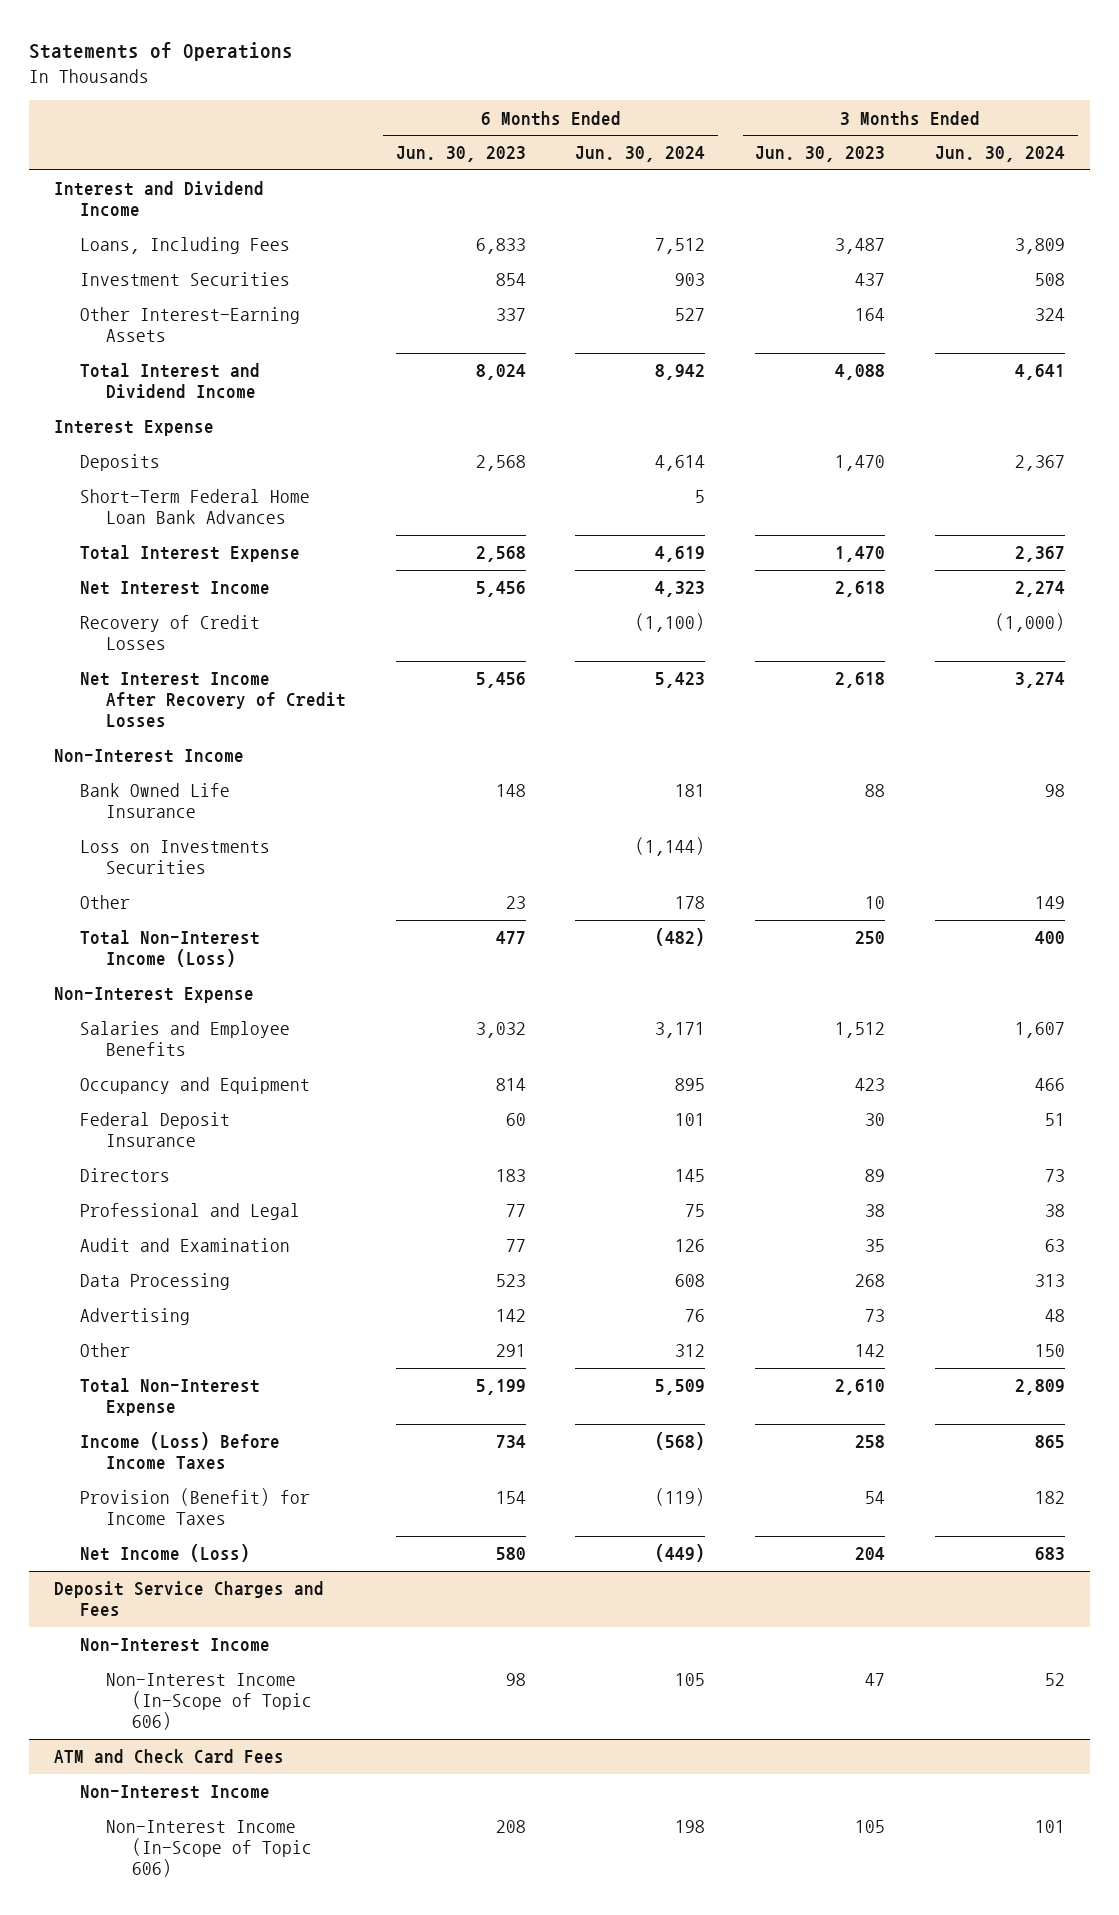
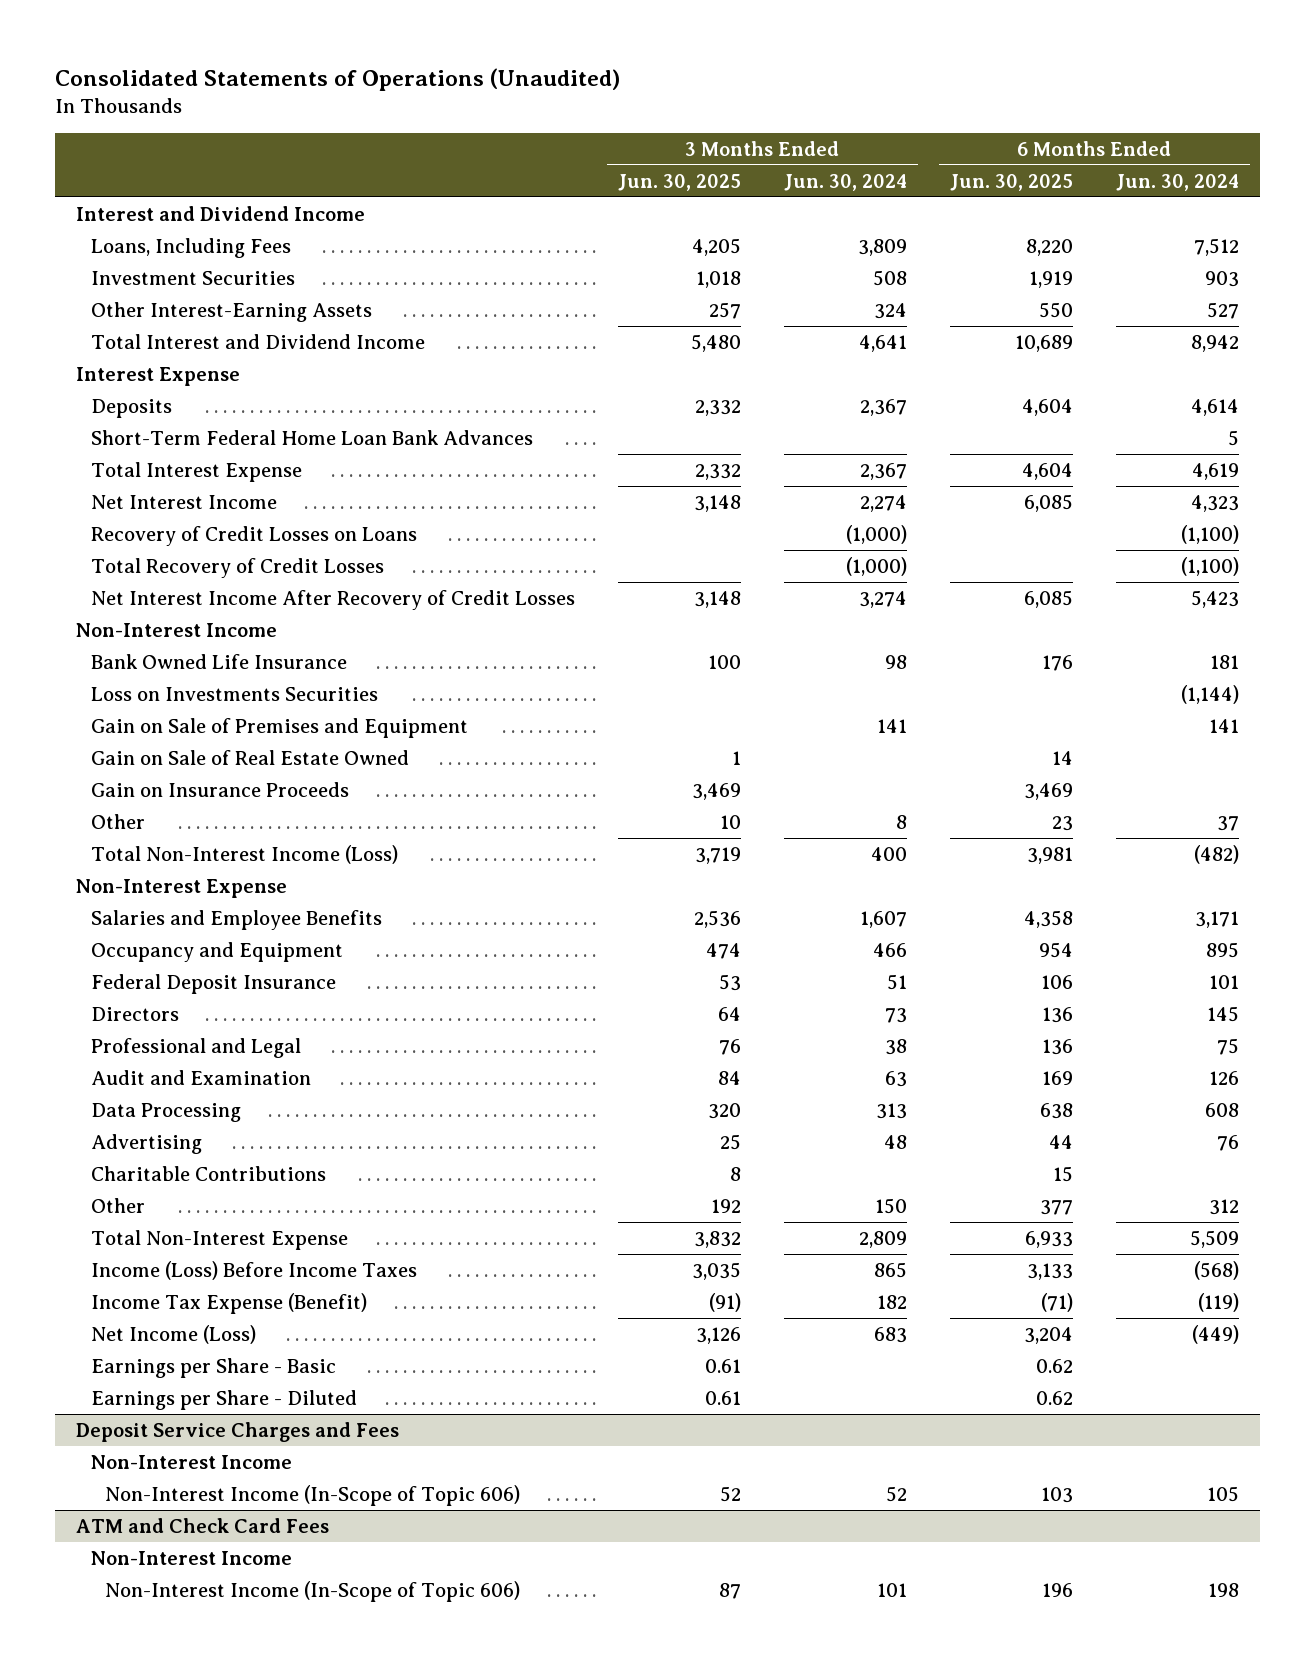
- Statements of Operations
+ Consolidated Statements of Operations (Unaudited)
- | 6 Months Ended Jun. 30, 2023 | 6 Months Ended Jun. 30, 2024 | 3 Months Ended Jun. 30, 2023 | 3 Months Ended Jun. 30, 2024
+ | 3 Months Ended Jun. 30, 2025 | 3 Months Ended Jun. 30, 2024 | 6 Months Ended Jun. 30, 2025 | 6 Months Ended Jun. 30, 2024
- Recovery of Credit Losses | | (1,100) | | (1,000)
+ Recovery of Credit Losses on Loans | | (1,000) | | (1,100)
+ Total Recovery of Credit Losses | | (1,000) | | (1,100)
- Other | 23 | 178 | 10 | 149
+ Gain on Sale of Premises and Equipment | | 141 | | 141
+ Gain on Sale of Real Estate Owned | 1 | | 14 |
+ Gain on Insurance Proceeds | 3,469 | | 3,469 |
+ Other | 10 | 8 | 23 | 37
+ Charitable Contributions | 8 | | 15 |
- Provision (Benefit) for Income Taxes | 154 | (119) | 54 | 182
+ Income Tax Expense (Benefit) | (91) | 182 | (71) | (119)
+ Earnings per Share - Basic | 0.61 | | 0.62 |
+ Earnings per Share - Diluted | 0.61 | | 0.62 |

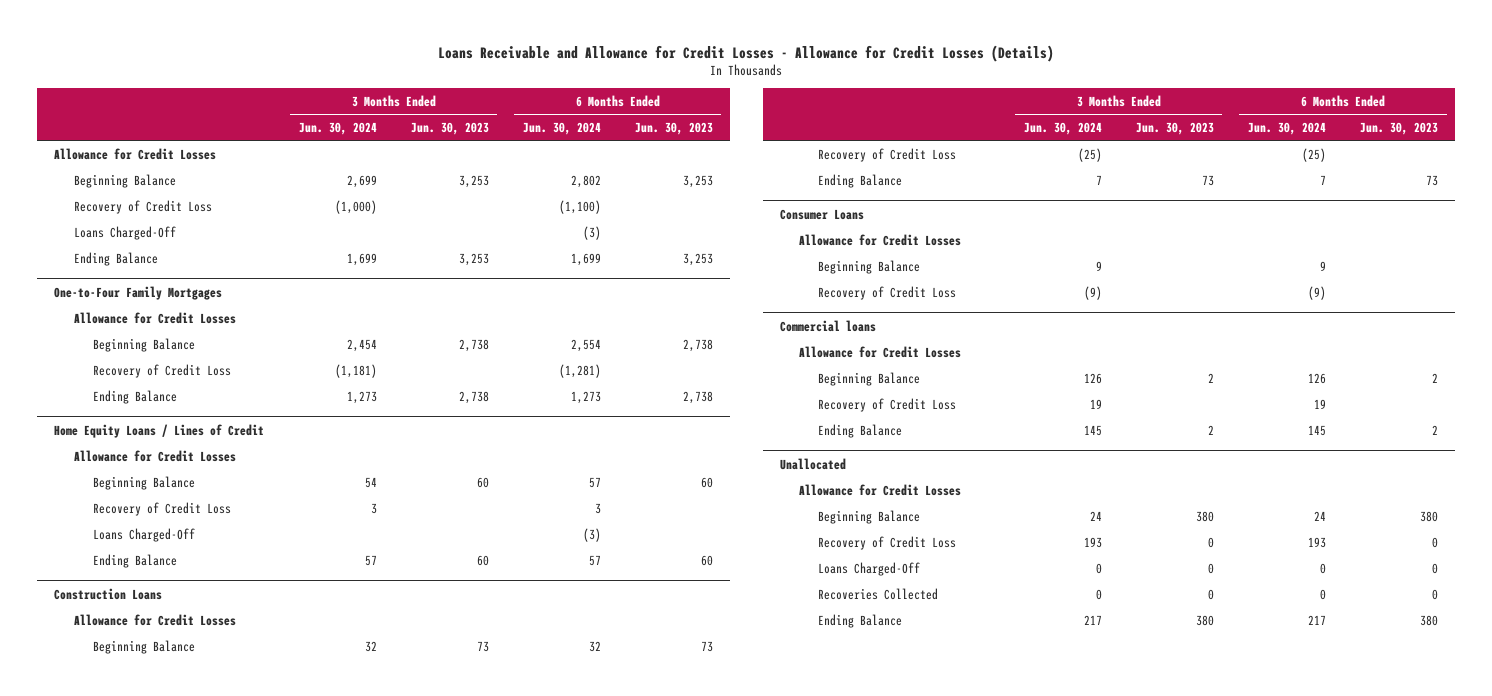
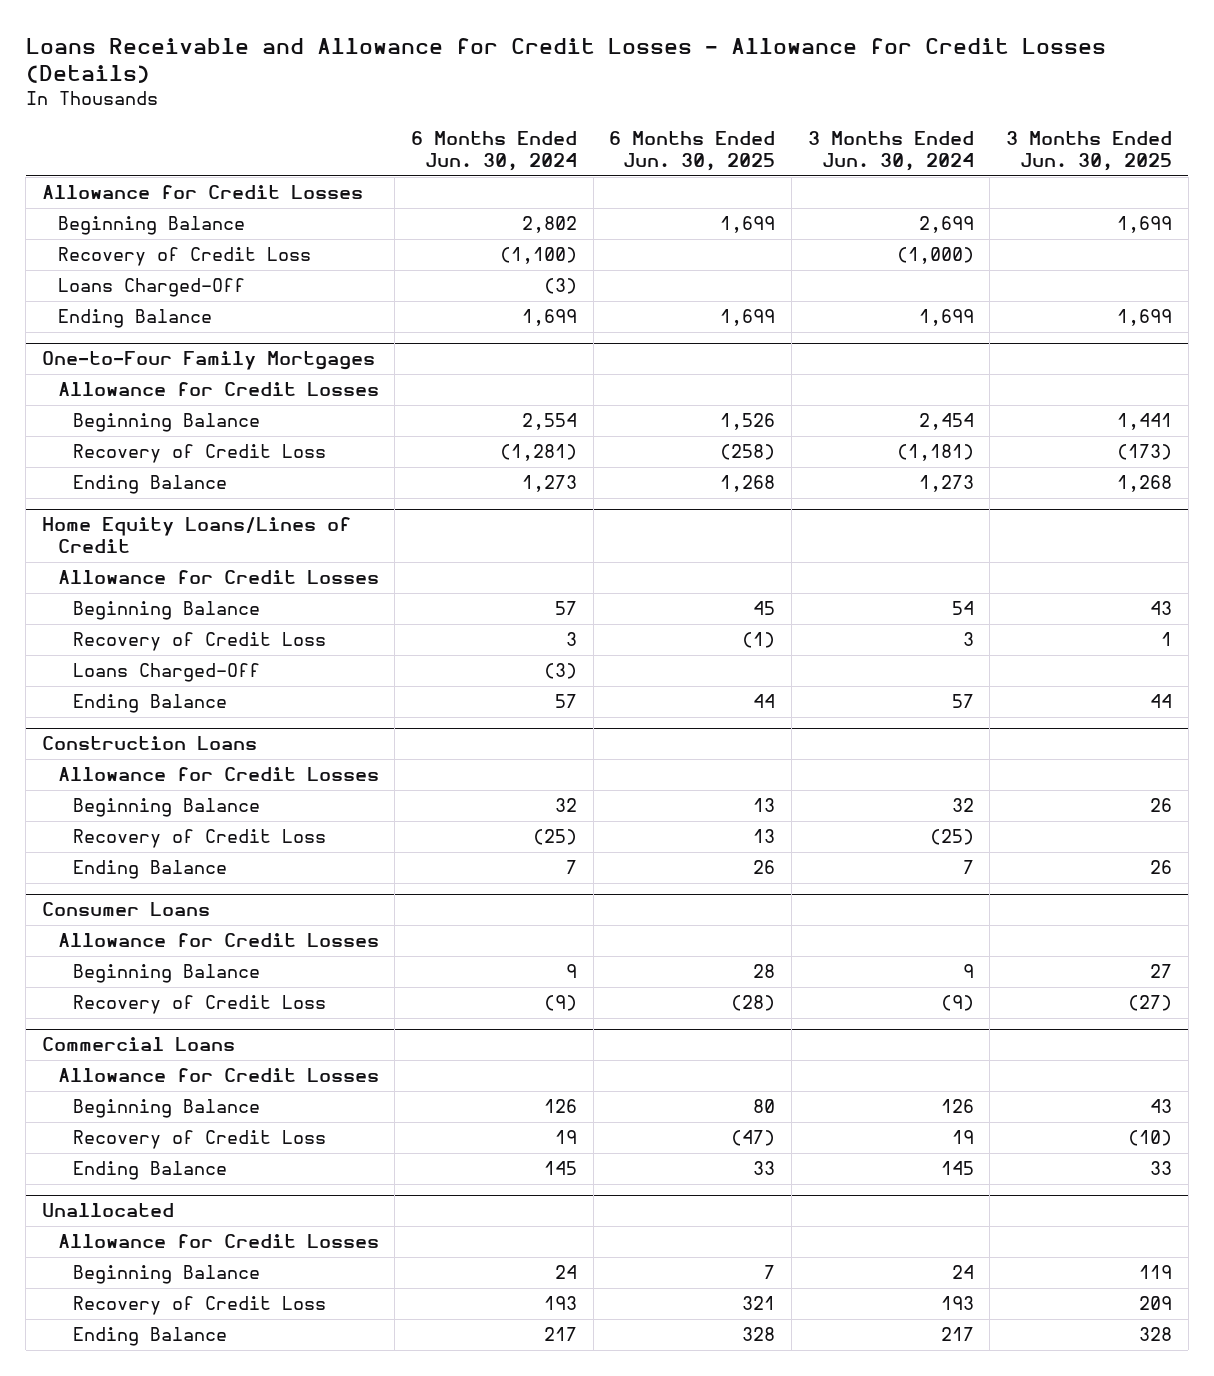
- | 3 Months Ended Jun. 30, 2024 | 3 Months Ended Jun. 30, 2023 | 6 Months Ended Jun. 30, 2024 | 6 Months Ended Jun. 30, 2023
+ | 6 Months Ended Jun. 30, 2024 | 6 Months Ended Jun. 30, 2025 | 3 Months Ended Jun. 30, 2024 | 3 Months Ended Jun. 30, 2025
- Home Equity Loans / Lines of Credit
+ Home Equity Loans/Lines of Credit
- Commercial loans
+ Commercial Loans
@ Unallocated
- Loans Charged-Off | 0 | 0 | 0 | 0
- Recoveries Collected | 0 | 0 | 0 | 0

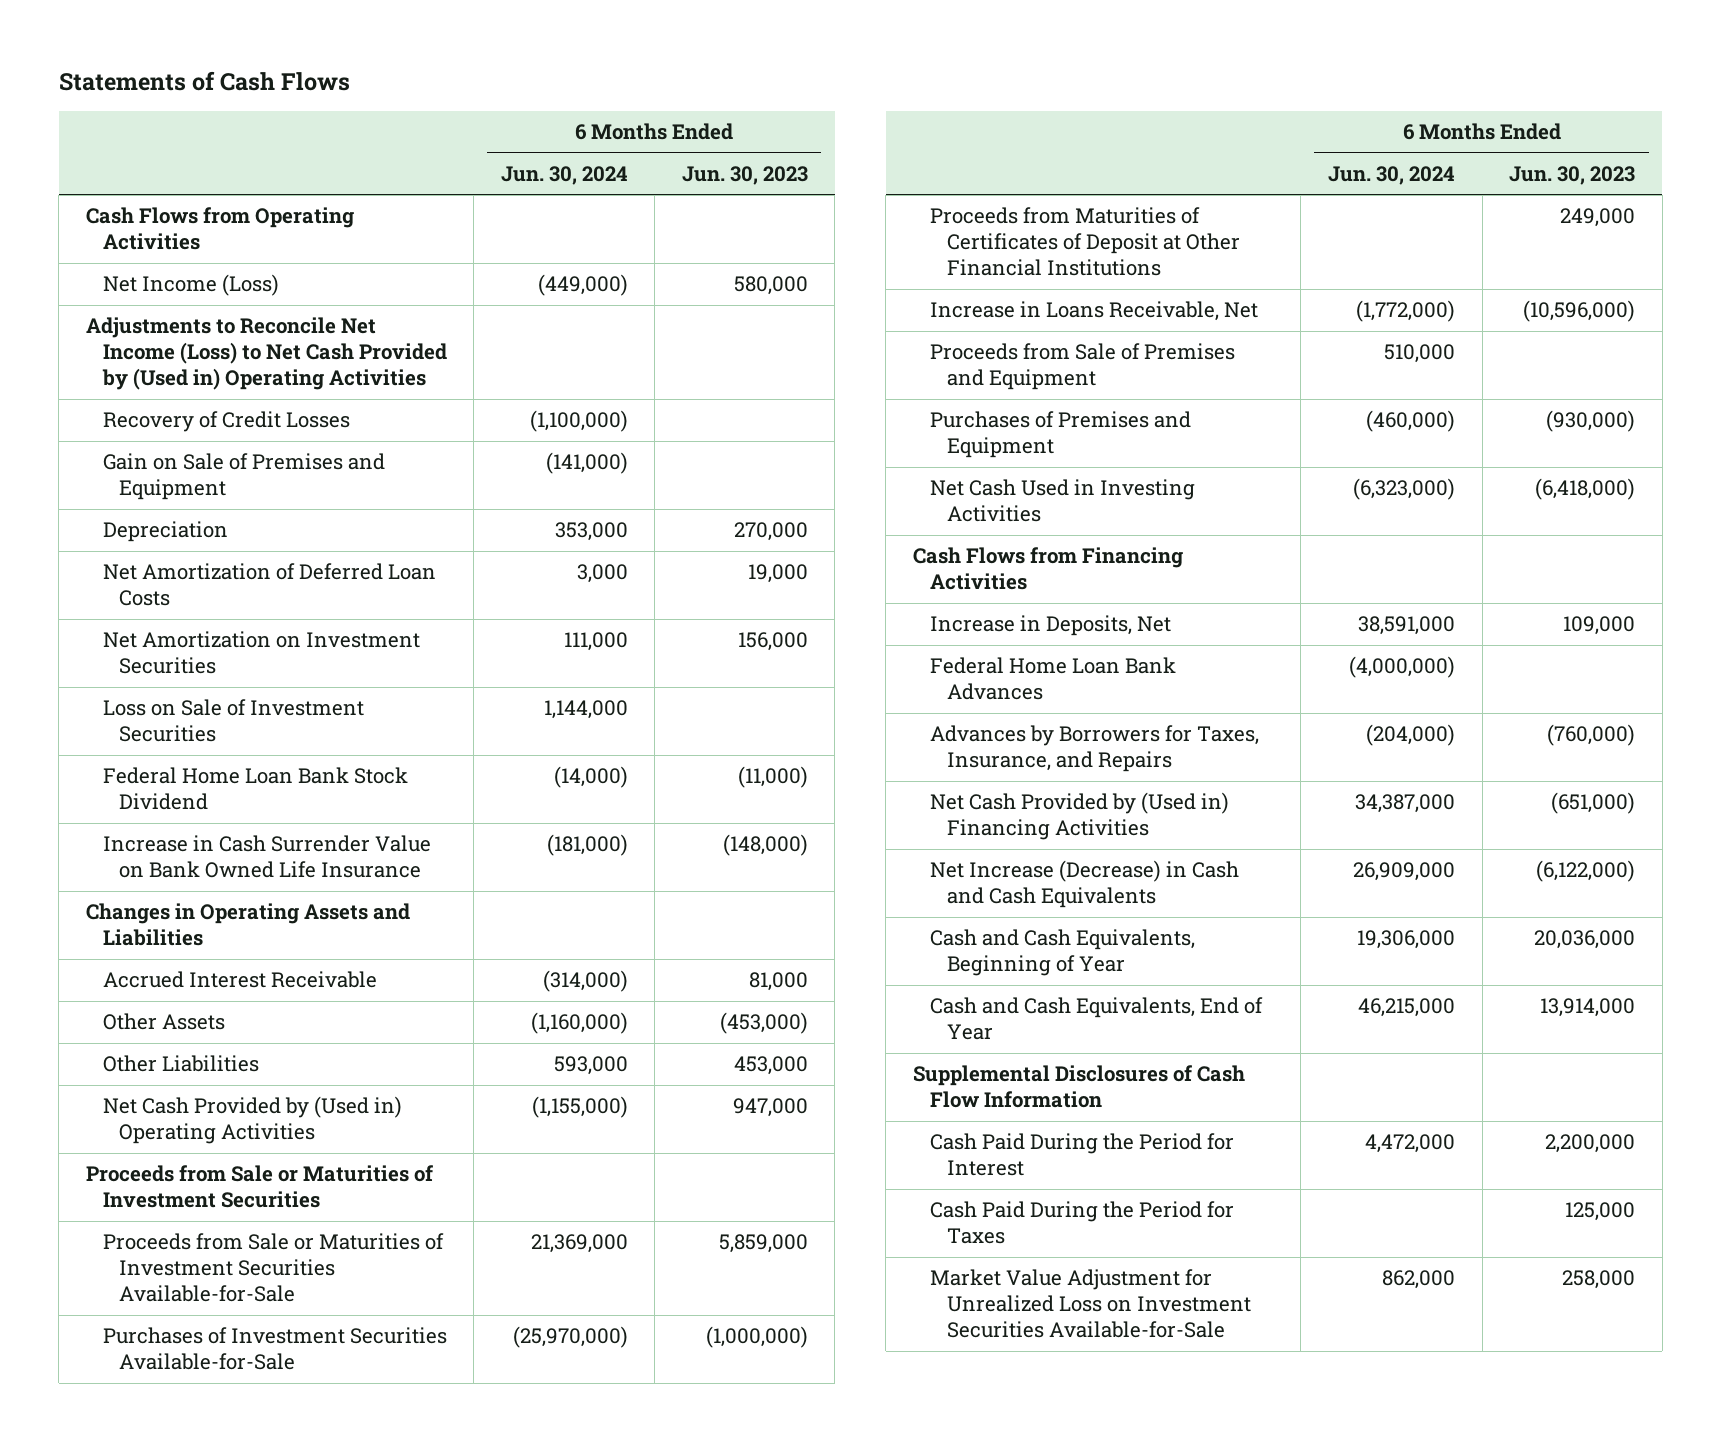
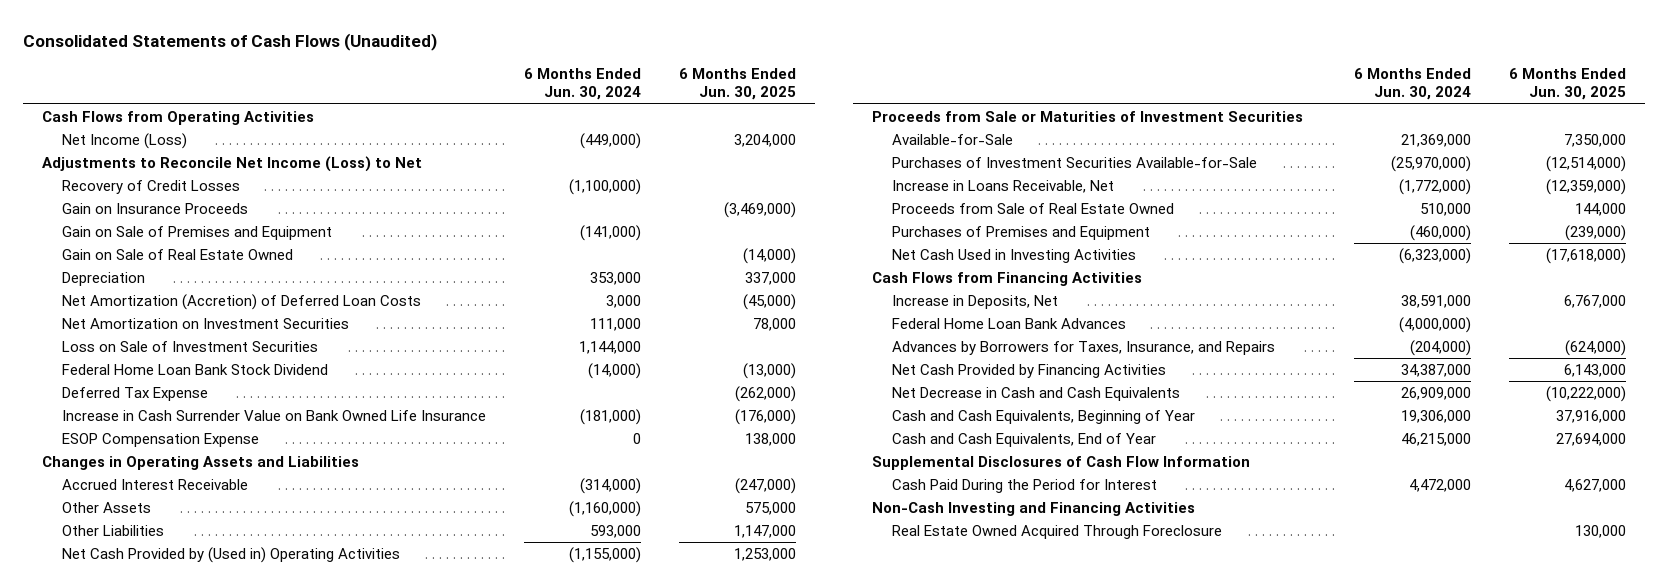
- Statements of Cash Flows
+ Consolidated Statements of Cash Flows (Unaudited)
- | 6 Months Ended Jun. 30, 2024 | 6 Months Ended Jun. 30, 2023
+ | 6 Months Ended Jun. 30, 2024 | 6 Months Ended Jun. 30, 2025
- Adjustments to Reconcile Net Income (Loss) to Net Cash Provided by (Used in) Operating Activities
+ Adjustments to Reconcile Net Income (Loss) to Net
+ Gain on Insurance Proceeds | | (3,469,000)
+ Gain on Sale of Real Estate Owned | | (14,000)
- Net Amortization of Deferred Loan Costs | 3,000 | 19,000
+ Net Amortization (Accretion) of Deferred Loan Costs | 3,000 | (45,000)
+ Deferred Tax Expense | | (262,000)
+ ESOP Compensation Expense | 0 | 138,000
- Proceeds from Sale or Maturities of Investment Securities Available-for-Sale | 21,369,000 | 5,859,000
+ Available-for-Sale | 21,369,000 | 7,350,000
- Proceeds from Maturities of Certificates of Deposit at Other Financial Institutions | | 249,000
- Proceeds from Sale of Premises and Equipment | 510,000 |
+ Proceeds from Sale of Real Estate Owned | 510,000 | 144,000
- Net Cash Provided by (Used in) Financing Activities | 34,387,000 | (651,000)
- Net Increase (Decrease) in Cash and Cash Equivalents | 26,909,000 | (6,122,000)
+ Net Cash Provided by Financing Activities | 34,387,000 | 6,143,000
+ Net Decrease in Cash and Cash Equivalents | 26,909,000 | (10,222,000)
- Cash Paid During the Period for Taxes | | 125,000
- Market Value Adjustment for Unrealized Loss on Investment Securities Available-for-Sale | 862,000 | 258,000
+ Non-Cash Investing and Financing Activities
+ Real Estate Owned Acquired Through Foreclosure | | 130,000

